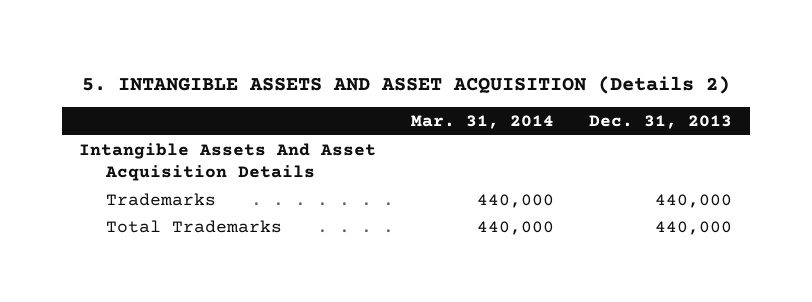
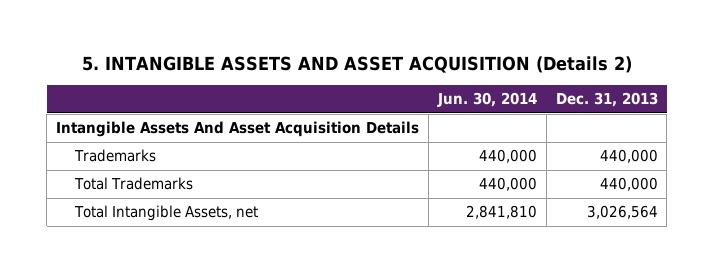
- | Mar. 31, 2014 | Dec. 31, 2013
+ | Jun. 30, 2014 | Dec. 31, 2013
+ Total Intangible Assets, net | 2,841,810 | 3,026,564

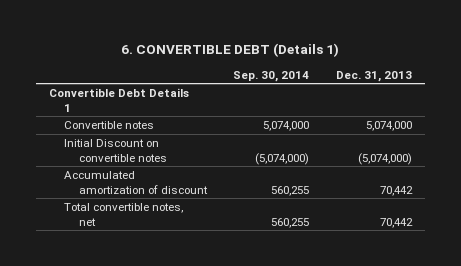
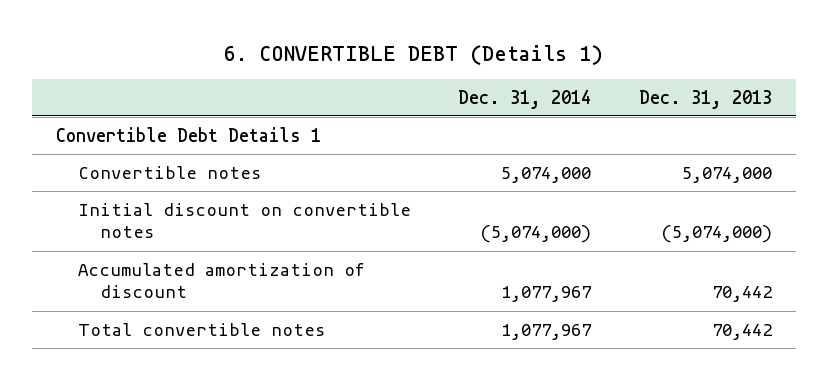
- | Sep. 30, 2014 | Dec. 31, 2013
+ | Dec. 31, 2014 | Dec. 31, 2013
- Initial Discount on convertible notes | (5,074,000) | (5,074,000)
+ Initial discount on convertible notes | (5,074,000) | (5,074,000)
- Total convertible notes, net | 560,255 | 70,442
+ Total convertible notes | 1,077,967 | 70,442

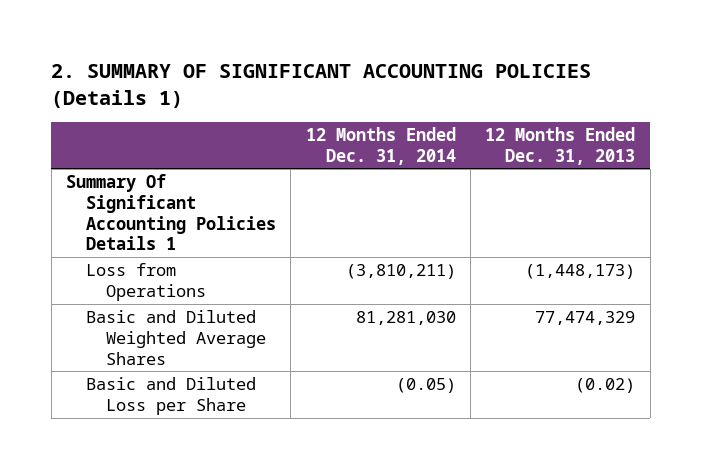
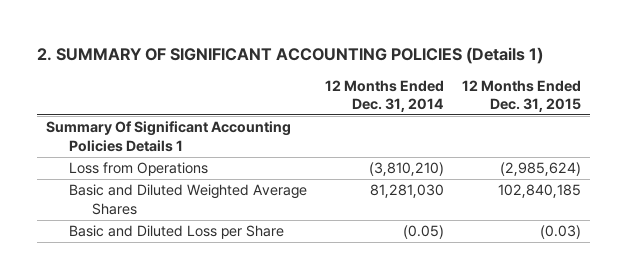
- | 12 Months Ended Dec. 31, 2014 | 12 Months Ended Dec. 31, 2013
+ | 12 Months Ended Dec. 31, 2014 | 12 Months Ended Dec. 31, 2015
- Loss from Operations | (3,810,211) | (1,448,173)
+ Loss from Operations | (3,810,210) | (2,985,624)

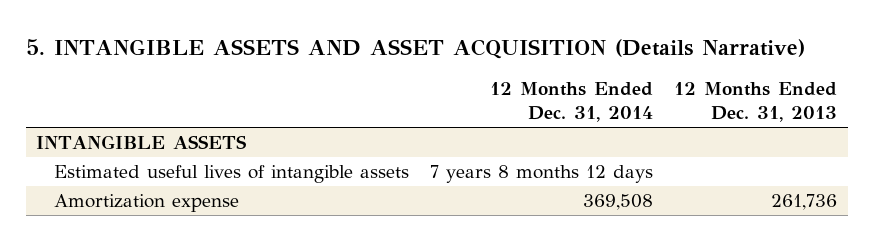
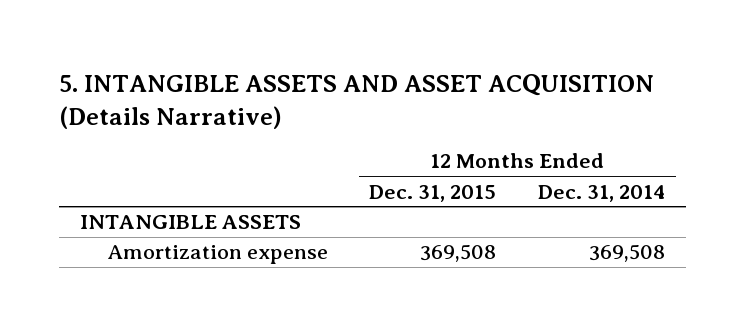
- | 12 Months Ended Dec. 31, 2014 | 12 Months Ended Dec. 31, 2013
+ | 12 Months Ended Dec. 31, 2015 | 12 Months Ended Dec. 31, 2014
- Estimated useful lives of intangible assets | 7 years 8 months 12 days |

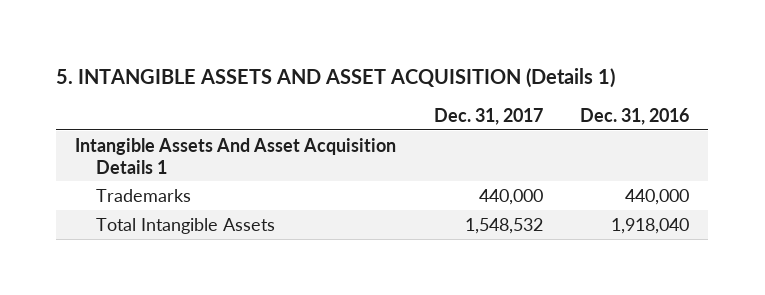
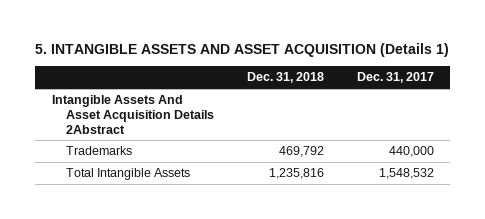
- | Dec. 31, 2017 | Dec. 31, 2016
+ | Dec. 31, 2018 | Dec. 31, 2017
- Intangible Assets And Asset Acquisition Details 1
+ Intangible Assets And Asset Acquisition Details 2Abstract

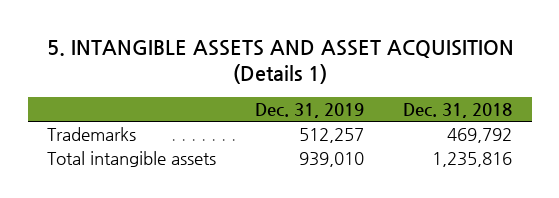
- | Dec. 31, 2018 | Dec. 31, 2017
+ | Dec. 31, 2019 | Dec. 31, 2018
- Intangible Assets And Asset Acquisition Details 2Abstract
- Total Intangible Assets | 1,235,816 | 1,548,532
+ Total intangible assets | 939,010 | 1,235,816

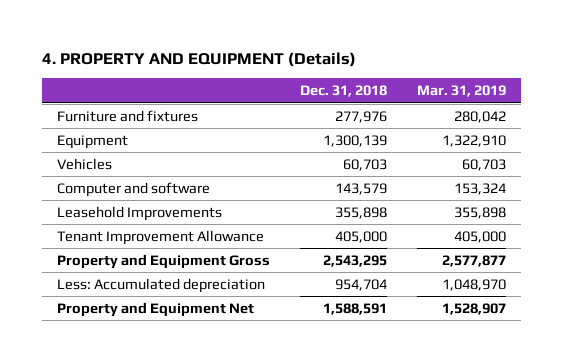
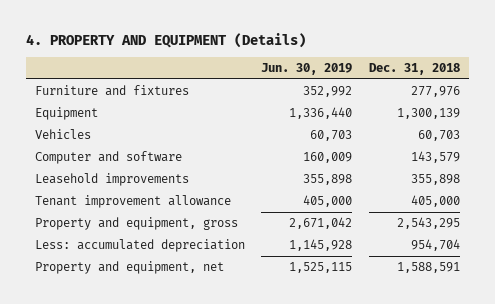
- | Dec. 31, 2018 | Mar. 31, 2019
+ | Jun. 30, 2019 | Dec. 31, 2018
- Leasehold Improvements | 355,898 | 355,898
- Tenant Improvement Allowance | 405,000 | 405,000
- Property and Equipment Gross | 2,543,295 | 2,577,877
- Less: Accumulated depreciation | 954,704 | 1,048,970
- Property and Equipment Net | 1,588,591 | 1,528,907
+ Leasehold improvements | 355,898 | 355,898
+ Tenant improvement allowance | 405,000 | 405,000
+ Property and equipment, gross | 2,671,042 | 2,543,295
+ Less: accumulated depreciation | 1,145,928 | 954,704
+ Property and equipment, net | 1,525,115 | 1,588,591

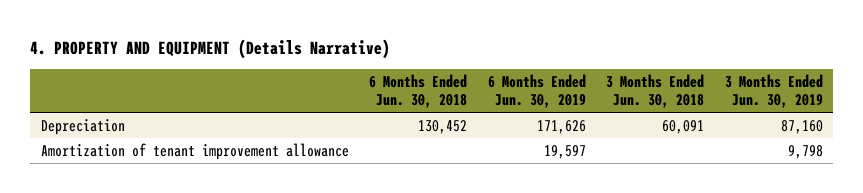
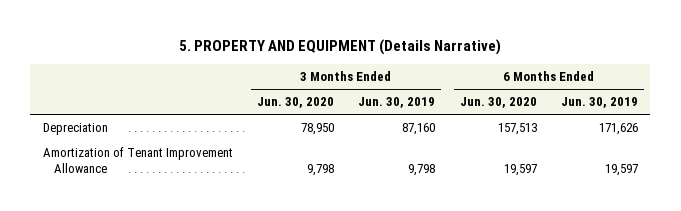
- 4. PROPERTY AND EQUIPMENT (Details Narrative)
+ 5. PROPERTY AND EQUIPMENT (Details Narrative)
- | 6 Months Ended Jun. 30, 2018 | 6 Months Ended Jun. 30, 2019 | 3 Months Ended Jun. 30, 2018 | 3 Months Ended Jun. 30, 2019
+ | 3 Months Ended Jun. 30, 2020 | 3 Months Ended Jun. 30, 2019 | 6 Months Ended Jun. 30, 2020 | 6 Months Ended Jun. 30, 2019
- Amortization of tenant improvement allowance | | 19,597 | | 9,798
+ Amortization of Tenant Improvement Allowance | 9,798 | 9,798 | 19,597 | 19,597

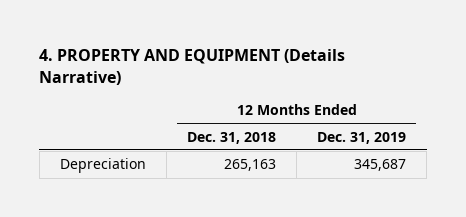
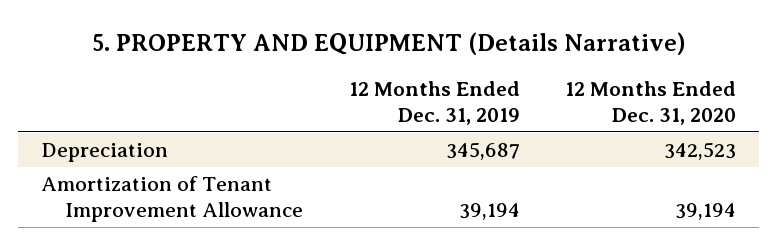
- 4. PROPERTY AND EQUIPMENT (Details Narrative)
+ 5. PROPERTY AND EQUIPMENT (Details Narrative)
- | 12 Months Ended Dec. 31, 2018 | 12 Months Ended Dec. 31, 2019
+ | 12 Months Ended Dec. 31, 2019 | 12 Months Ended Dec. 31, 2020
+ Amortization of Tenant Improvement Allowance | 39,194 | 39,194

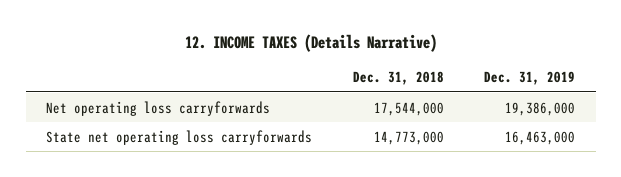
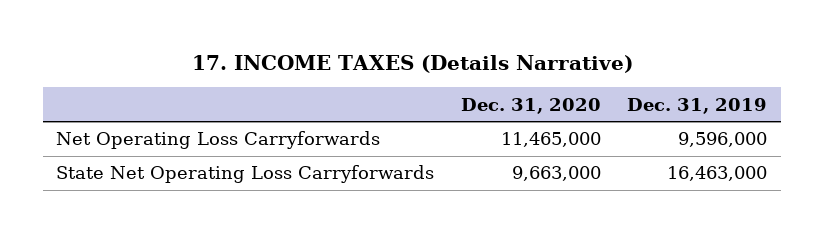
- 12. INCOME TAXES (Details Narrative)
+ 17. INCOME TAXES (Details Narrative)
- | Dec. 31, 2018 | Dec. 31, 2019
+ | Dec. 31, 2020 | Dec. 31, 2019
- Net operating loss carryforwards | 17,544,000 | 19,386,000
- State net operating loss carryforwards | 14,773,000 | 16,463,000
+ Net Operating Loss Carryforwards | 11,465,000 | 9,596,000
+ State Net Operating Loss Carryforwards | 9,663,000 | 16,463,000

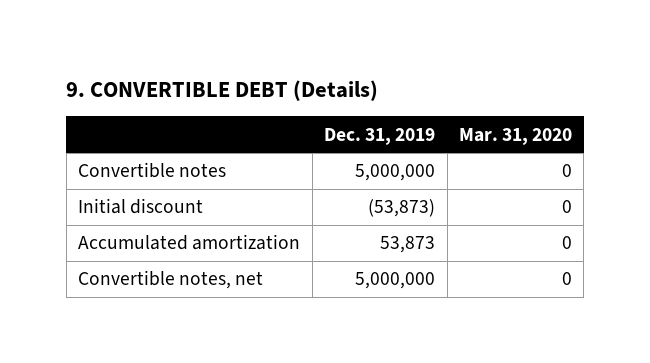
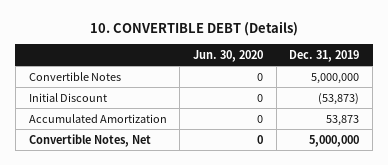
- 9. CONVERTIBLE DEBT (Details)
+ 10. CONVERTIBLE DEBT (Details)
- | Dec. 31, 2019 | Mar. 31, 2020
+ | Jun. 30, 2020 | Dec. 31, 2019
- Convertible notes | 5,000,000 | 0
- Initial discount | (53,873) | 0
- Accumulated amortization | 53,873 | 0
- Convertible notes, net | 5,000,000 | 0
+ Convertible Notes | 0 | 5,000,000
+ Initial Discount | 0 | (53,873)
+ Accumulated Amortization | 0 | 53,873
+ Convertible Notes, Net | 0 | 5,000,000

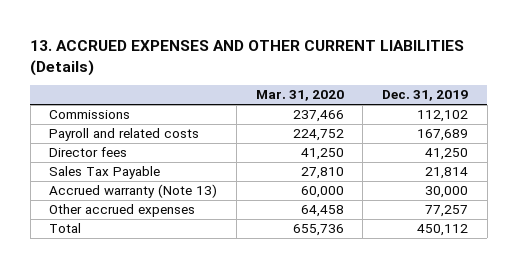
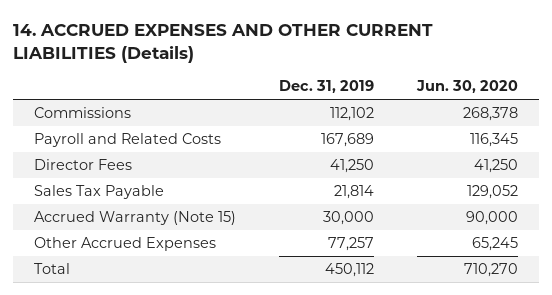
- 13. ACCRUED EXPENSES AND OTHER CURRENT LIABILITIES (Details)
+ 14. ACCRUED EXPENSES AND OTHER CURRENT LIABILITIES (Details)
- | Mar. 31, 2020 | Dec. 31, 2019
+ | Dec. 31, 2019 | Jun. 30, 2020
- Payroll and related costs | 224,752 | 167,689
- Director fees | 41,250 | 41,250
+ Payroll and Related Costs | 167,689 | 116,345
+ Director Fees | 41,250 | 41,250
- Accrued warranty (Note 13) | 60,000 | 30,000
- Other accrued expenses | 64,458 | 77,257
+ Accrued Warranty (Note 15) | 30,000 | 90,000
+ Other Accrued Expenses | 77,257 | 65,245

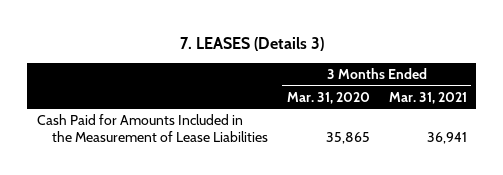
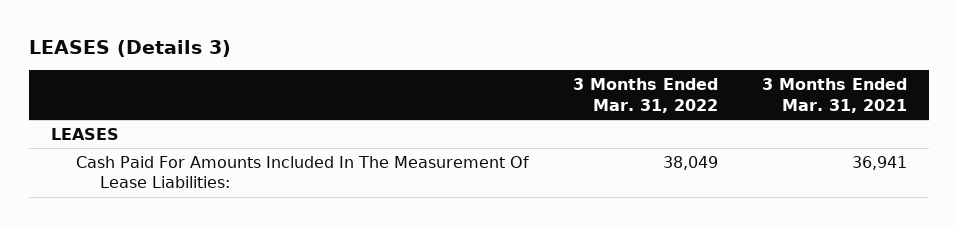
- 7. LEASES (Details 3)
+ LEASES (Details 3)
- | 3 Months Ended Mar. 31, 2020 | 3 Months Ended Mar. 31, 2021
+ | 3 Months Ended Mar. 31, 2022 | 3 Months Ended Mar. 31, 2021
- Cash Paid for Amounts Included in the Measurement of Lease Liabilities | 35,865 | 36,941
+ LEASES
+ Cash Paid For Amounts Included In The Measurement Of Lease Liabilities: | 38,049 | 36,941

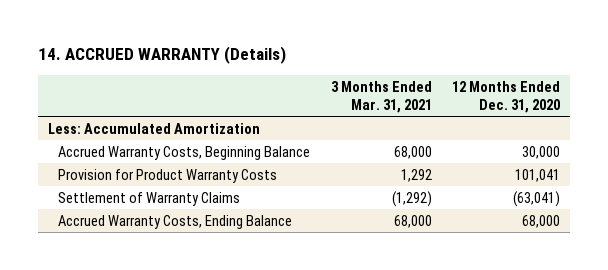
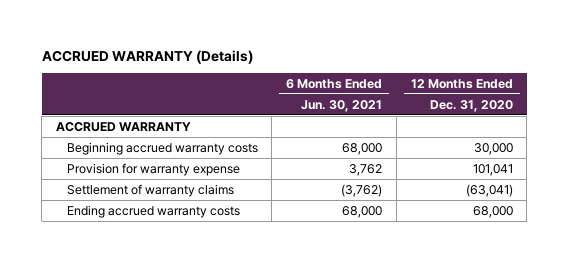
- 14. ACCRUED WARRANTY (Details)
+ ACCRUED WARRANTY (Details)
- | 3 Months Ended Mar. 31, 2021 | 12 Months Ended Dec. 31, 2020
+ | 6 Months Ended Jun. 30, 2021 | 12 Months Ended Dec. 31, 2020
- Less: Accumulated Amortization
- Accrued Warranty Costs, Beginning Balance | 68,000 | 30,000
- Provision for Product Warranty Costs | 1,292 | 101,041
- Settlement of Warranty Claims | (1,292) | (63,041)
- Accrued Warranty Costs, Ending Balance | 68,000 | 68,000
+ ACCRUED WARRANTY
+ Beginning accrued warranty costs | 68,000 | 30,000
+ Provision for warranty expense | 3,762 | 101,041
+ Settlement of warranty claims | (3,762) | (63,041)
+ Ending accrued warranty costs | 68,000 | 68,000

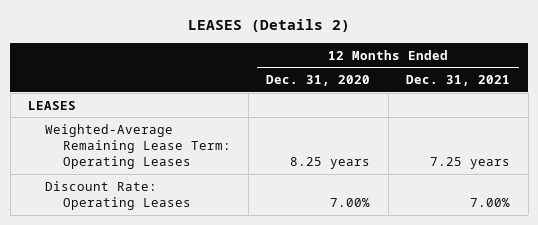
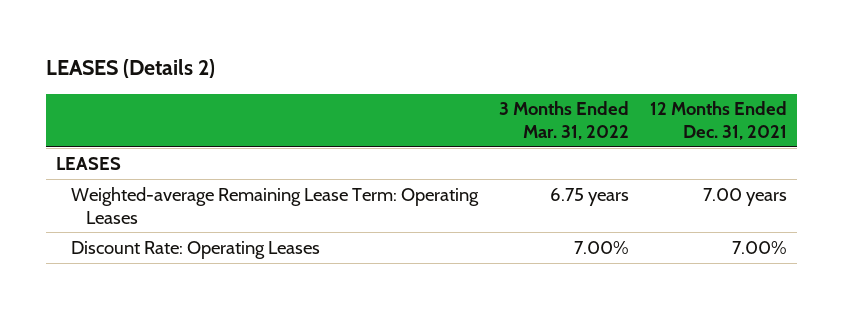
- | 12 Months Ended Dec. 31, 2020 | 12 Months Ended Dec. 31, 2021
+ | 3 Months Ended Mar. 31, 2022 | 12 Months Ended Dec. 31, 2021
- Weighted-Average Remaining Lease Term: Operating Leases | 8.25 years | 7.25 years
+ Weighted-average Remaining Lease Term: Operating Leases | 6.75 years | 7.00 years

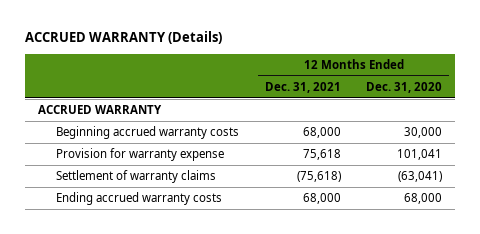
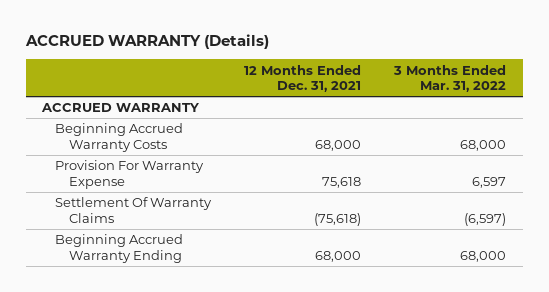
- | 12 Months Ended Dec. 31, 2021 | 12 Months Ended Dec. 31, 2020
+ | 12 Months Ended Dec. 31, 2021 | 3 Months Ended Mar. 31, 2022
- Beginning accrued warranty costs | 68,000 | 30,000
- Provision for warranty expense | 75,618 | 101,041
- Settlement of warranty claims | (75,618) | (63,041)
- Ending accrued warranty costs | 68,000 | 68,000
+ Beginning Accrued Warranty Costs | 68,000 | 68,000
+ Provision For Warranty Expense | 75,618 | 6,597
+ Settlement Of Warranty Claims | (75,618) | (6,597)
+ Beginning Accrued Warranty Ending | 68,000 | 68,000

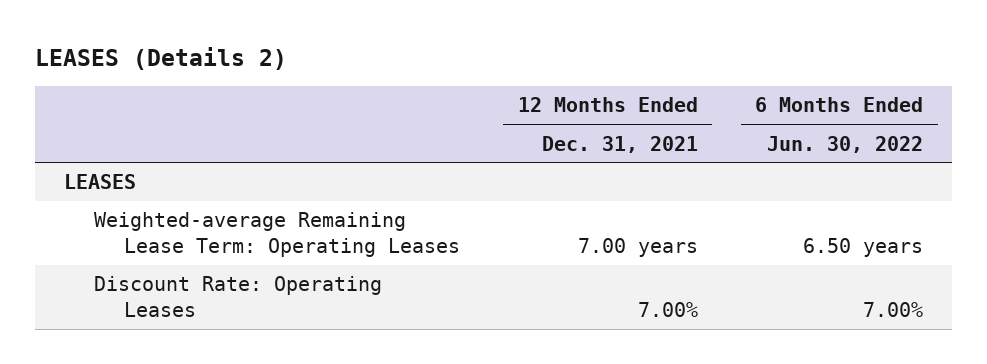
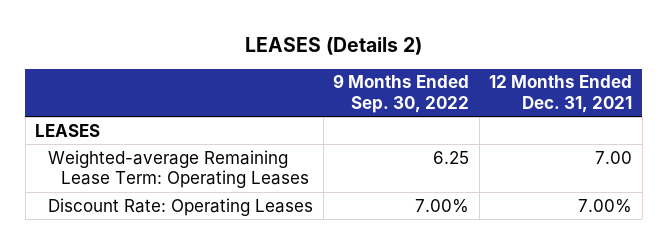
- | 12 Months Ended Dec. 31, 2021 | 6 Months Ended Jun. 30, 2022
+ | 9 Months Ended Sep. 30, 2022 | 12 Months Ended Dec. 31, 2021
- Weighted-average Remaining Lease Term: Operating Leases | 7.00 years | 6.50 years
+ Weighted-average Remaining Lease Term: Operating Leases | 6.25 | 7.00

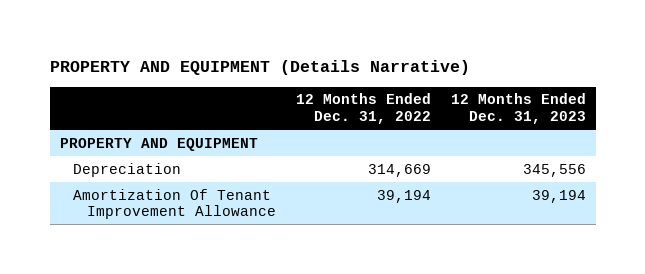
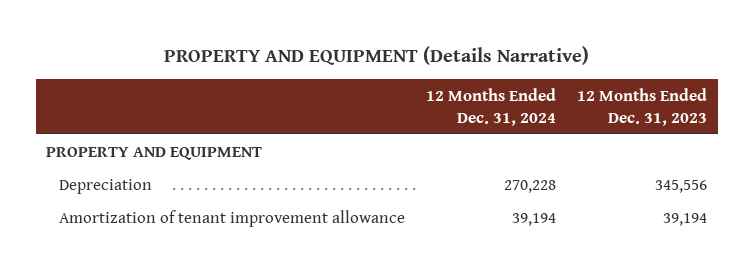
- | 12 Months Ended Dec. 31, 2022 | 12 Months Ended Dec. 31, 2023
+ | 12 Months Ended Dec. 31, 2024 | 12 Months Ended Dec. 31, 2023
- Amortization Of Tenant Improvement Allowance | 39,194 | 39,194
+ Amortization of tenant improvement allowance | 39,194 | 39,194

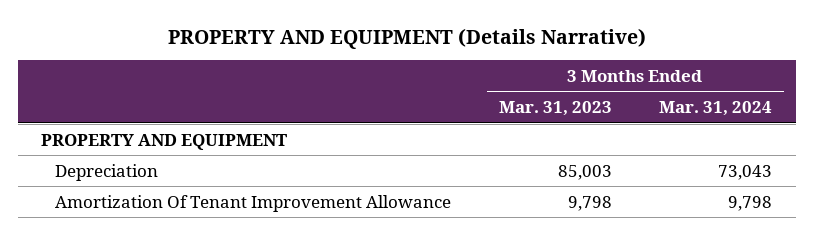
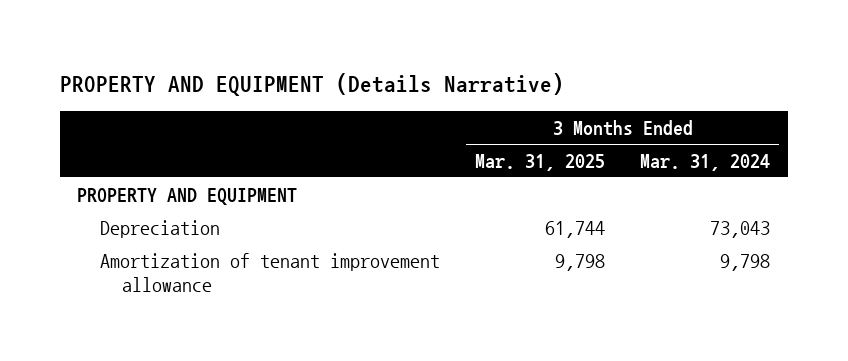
- | 3 Months Ended Mar. 31, 2023 | 3 Months Ended Mar. 31, 2024
+ | 3 Months Ended Mar. 31, 2025 | 3 Months Ended Mar. 31, 2024
- Amortization Of Tenant Improvement Allowance | 9,798 | 9,798
+ Amortization of tenant improvement allowance | 9,798 | 9,798

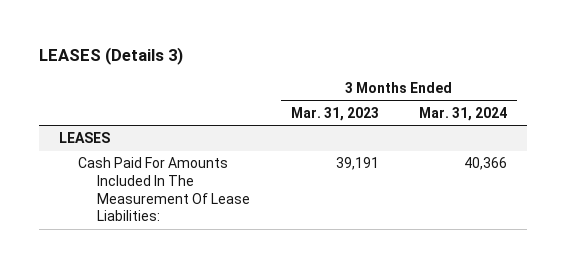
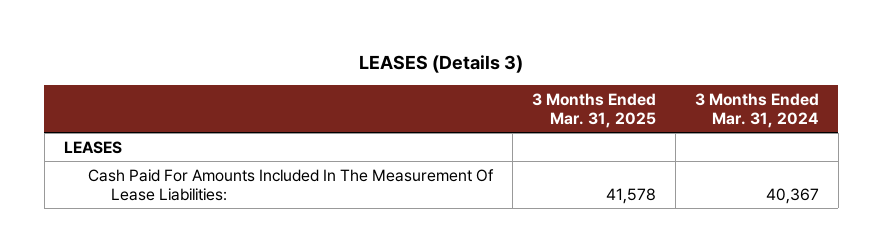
- | 3 Months Ended Mar. 31, 2023 | 3 Months Ended Mar. 31, 2024
+ | 3 Months Ended Mar. 31, 2025 | 3 Months Ended Mar. 31, 2024
- Cash Paid For Amounts Included In The Measurement Of Lease Liabilities: | 39,191 | 40,366
+ Cash Paid For Amounts Included In The Measurement Of Lease Liabilities: | 41,578 | 40,367

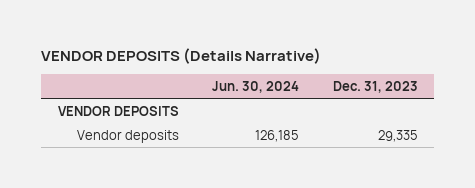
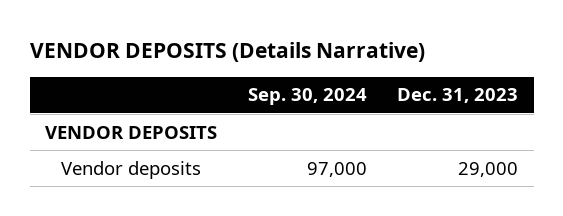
- | Jun. 30, 2024 | Dec. 31, 2023
+ | Sep. 30, 2024 | Dec. 31, 2023
- Vendor deposits | 126,185 | 29,335
+ Vendor deposits | 97,000 | 29,000

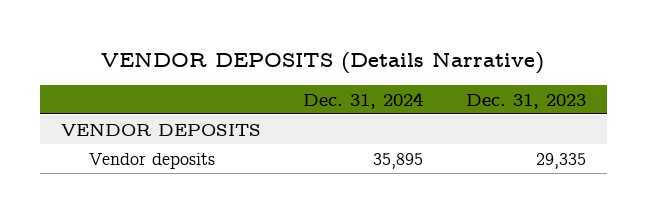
- | Sep. 30, 2024 | Dec. 31, 2023
+ | Dec. 31, 2024 | Dec. 31, 2023
- Vendor deposits | 97,000 | 29,000
+ Vendor deposits | 35,895 | 29,335

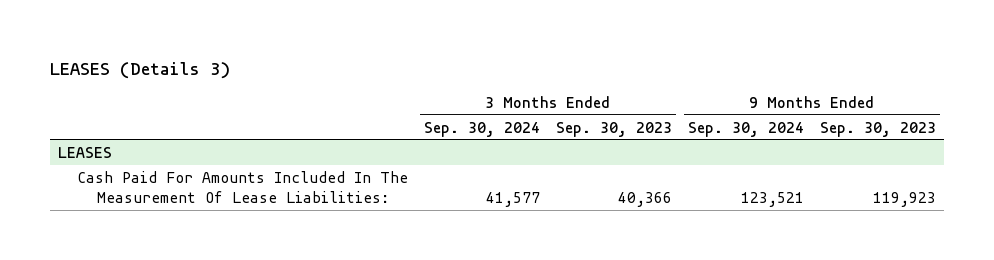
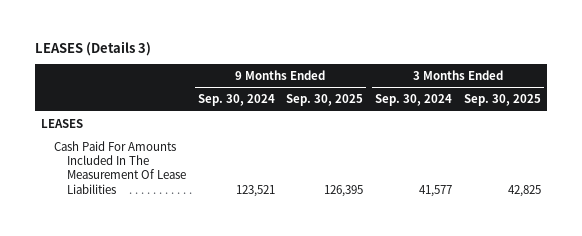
- | 3 Months Ended Sep. 30, 2024 | 3 Months Ended Sep. 30, 2023 | 9 Months Ended Sep. 30, 2024 | 9 Months Ended Sep. 30, 2023
+ | 9 Months Ended Sep. 30, 2024 | 9 Months Ended Sep. 30, 2025 | 3 Months Ended Sep. 30, 2024 | 3 Months Ended Sep. 30, 2025
- Cash Paid For Amounts Included In The Measurement Of Lease Liabilities: | 41,577 | 40,366 | 123,521 | 119,923
+ Cash Paid For Amounts Included In The Measurement Of Lease Liabilities | 123,521 | 126,395 | 41,577 | 42,825

